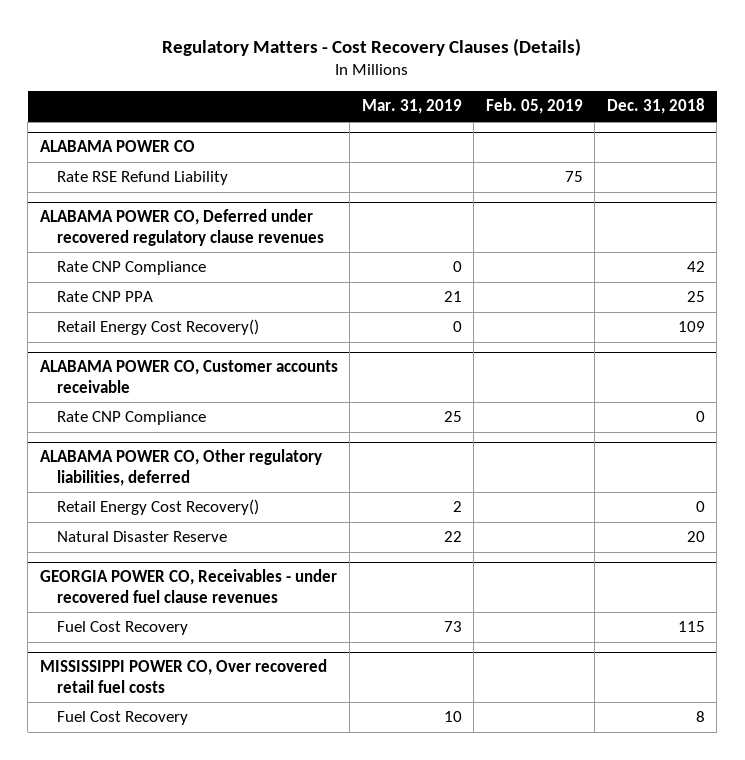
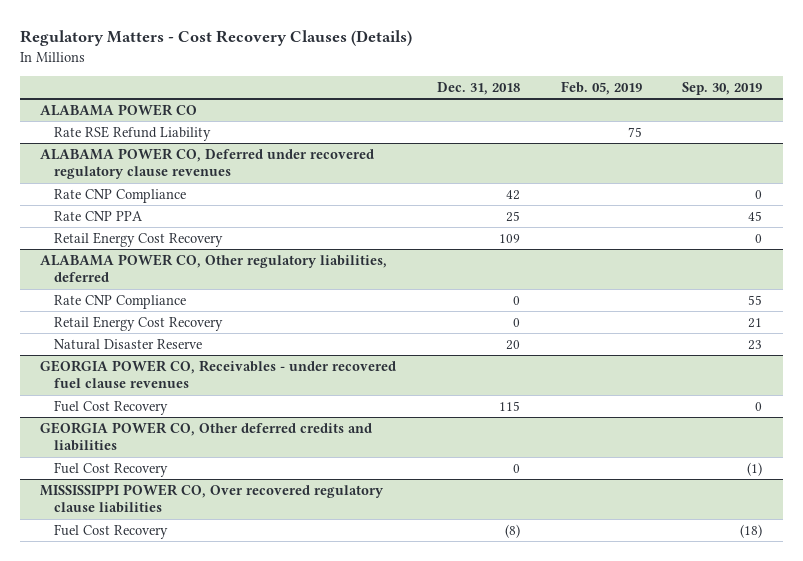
- | Mar. 31, 2019 | Feb. 05, 2019 | Dec. 31, 2018
+ | Dec. 31, 2018 | Feb. 05, 2019 | Sep. 30, 2019
@ ALABAMA POWER CO, Deferred under recovered regulatory clause revenues
- Retail Energy Cost Recovery() | 0 | | 109
- ALABAMA POWER CO, Customer accounts receivable
- Rate CNP Compliance | 25 | | 0
@ ALABAMA POWER CO, Deferred under recovered regulatory clause revenues
+ Retail Energy Cost Recovery | 109 | | 0
@ ALABAMA POWER CO, Other regulatory liabilities, deferred
- Retail Energy Cost Recovery() | 2 | | 0
+ Rate CNP Compliance | 0 | | 55
+ Retail Energy Cost Recovery | 0 | | 21
- MISSISSIPPI POWER CO, Over recovered retail fuel costs
- Fuel Cost Recovery | 10 | | 8
+ GEORGIA POWER CO, Other deferred credits and liabilities
+ Fuel Cost Recovery | 0 | | (1)
+ MISSISSIPPI POWER CO, Over recovered regulatory clause liabilities
+ Fuel Cost Recovery | (8) | | (18)

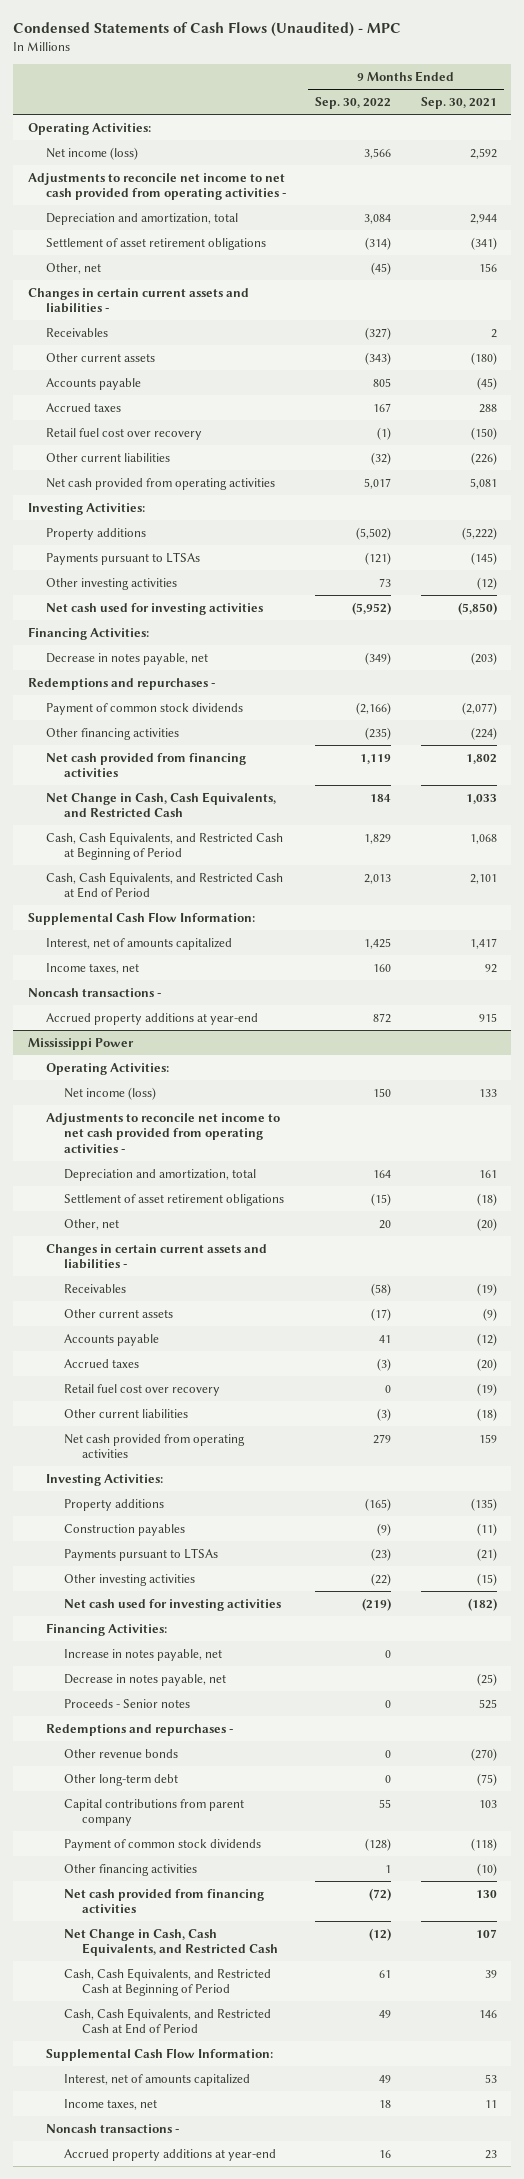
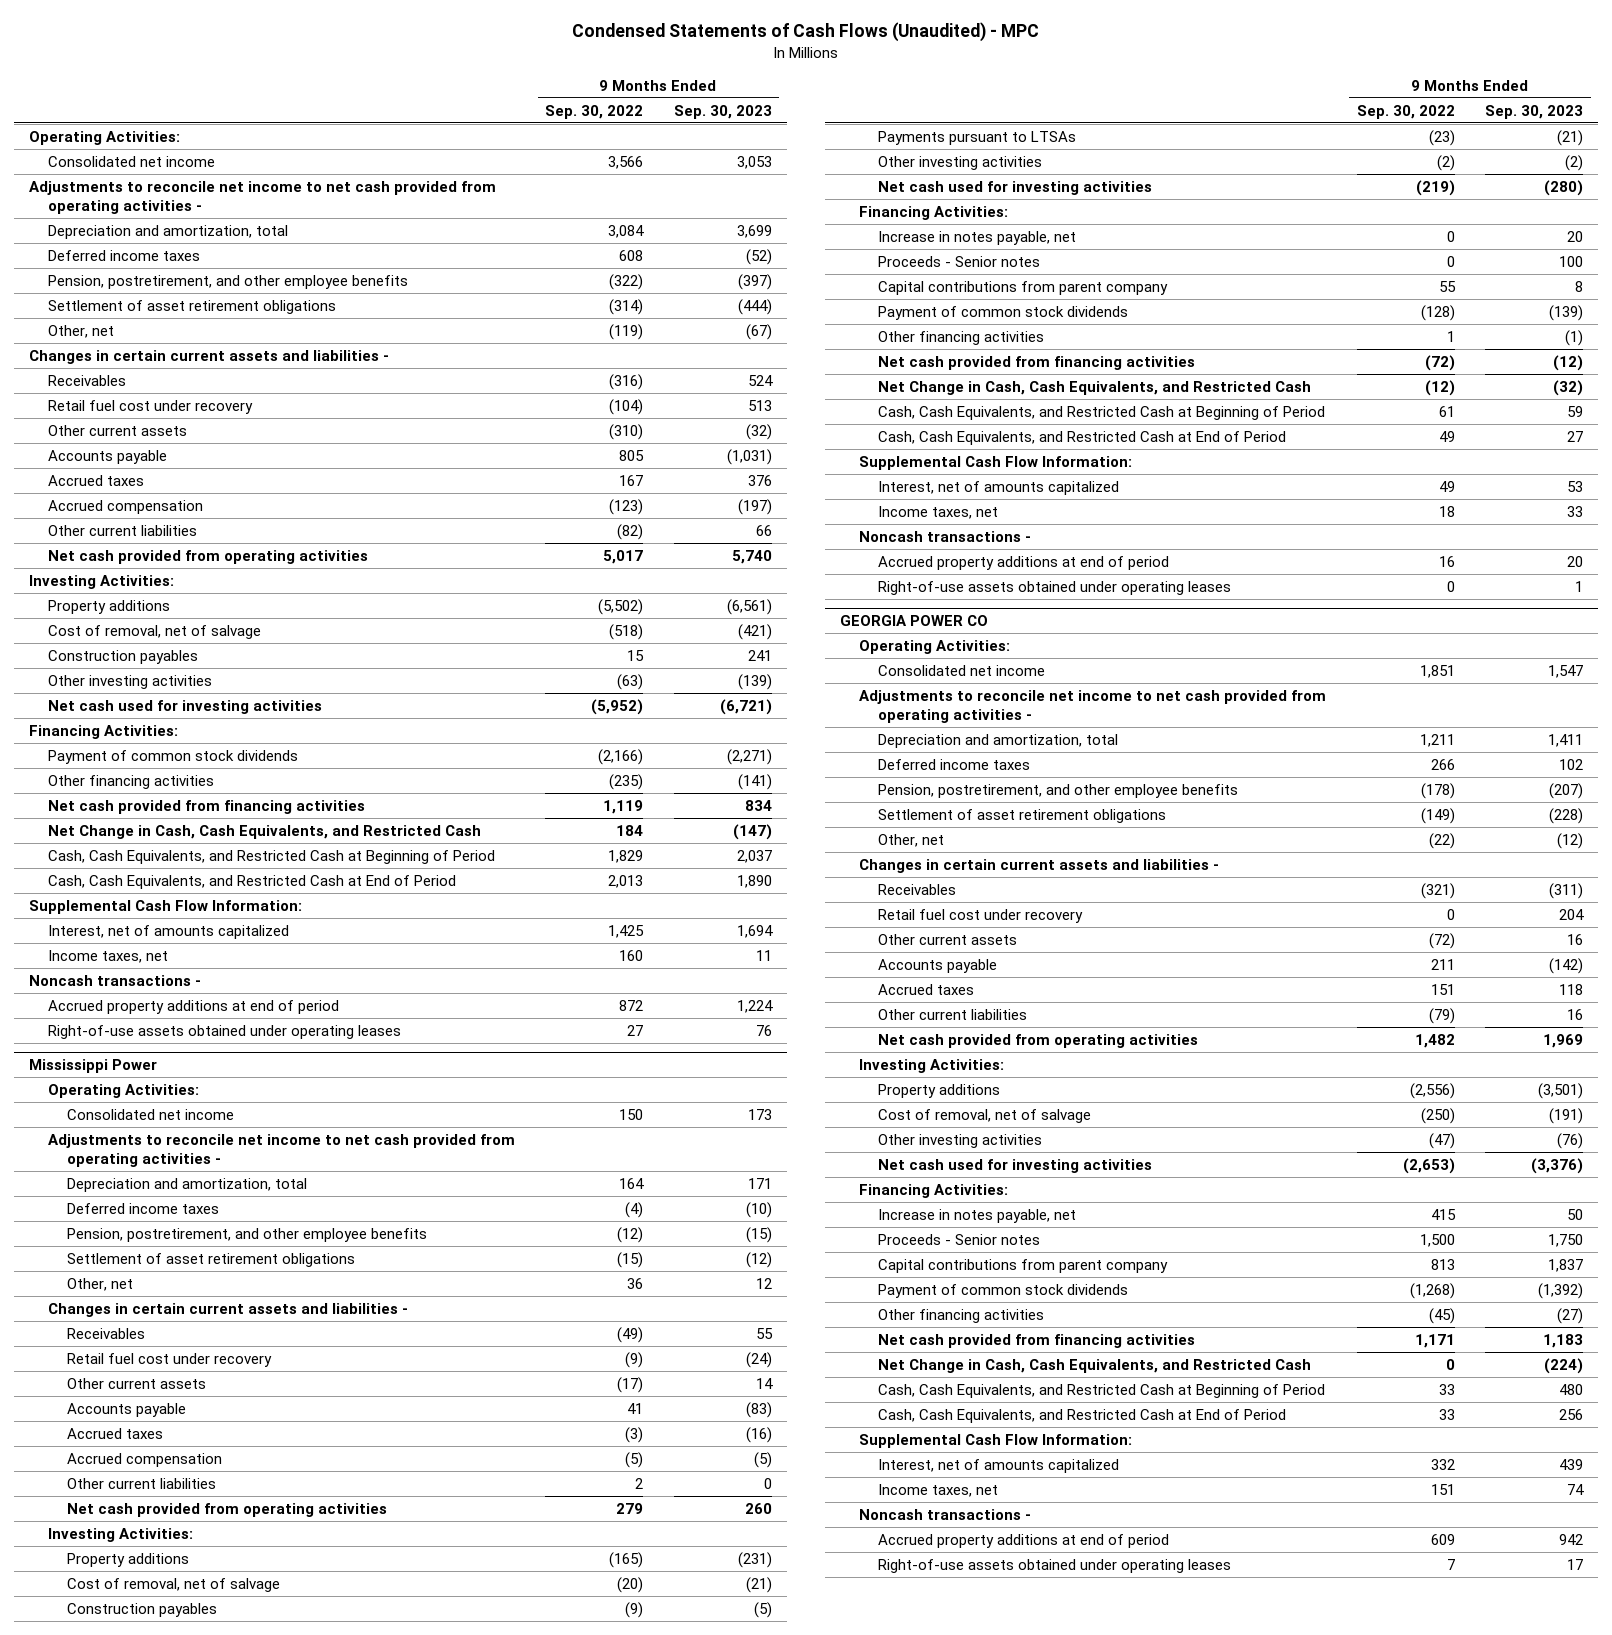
- | 9 Months Ended Sep. 30, 2022 | 9 Months Ended Sep. 30, 2021
+ | 9 Months Ended Sep. 30, 2022 | 9 Months Ended Sep. 30, 2023
- Net income (loss) | 3,566 | 2,592
+ Consolidated net income | 3,566 | 3,053
+ Deferred income taxes | 608 | (52)
+ Pension, postretirement, and other employee benefits | (322) | (397)
- Other, net | (45) | 156
+ Other, net | (119) | (67)
- Receivables | (327) | 2
- Other current assets | (343) | (180)
+ Receivables | (316) | 524
+ Retail fuel cost under recovery | (104) | 513
+ Other current assets | (310) | (32)
- Retail fuel cost over recovery | (1) | (150)
- Other current liabilities | (32) | (226)
+ Accrued compensation | (123) | (197)
+ Other current liabilities | (82) | 66
- Payments pursuant to LTSAs | (121) | (145)
- Other investing activities | 73 | (12)
+ Cost of removal, net of salvage | (518) | (421)
+ Construction payables | 15 | 241
+ Other investing activities | (63) | (139)
- Decrease in notes payable, net | (349) | (203)
- Redemptions and repurchases -
- Accrued property additions at year-end | 872 | 915
+ Accrued property additions at end of period | 872 | 1,224
+ Right-of-use assets obtained under operating leases | 27 | 76
@ Mississippi Power
- Net income (loss) | 150 | 133
+ Consolidated net income | 150 | 173
+ Deferred income taxes | (4) | (10)
+ Pension, postretirement, and other employee benefits | (12) | (15)
- Other, net | 20 | (20)
+ Other, net | 36 | 12
- Receivables | (58) | (19)
+ Receivables | (49) | 55
+ Retail fuel cost under recovery | (9) | (24)
- Retail fuel cost over recovery | 0 | (19)
- Other current liabilities | (3) | (18)
+ Accrued compensation | (5) | (5)
+ Other current liabilities | 2 | 0
+ Cost of removal, net of salvage | (20) | (21)
- Other investing activities | (22) | (15)
+ Other investing activities | (2) | (2)
- Decrease in notes payable, net | | (25)
- Redemptions and repurchases -
- Other revenue bonds | 0 | (270)
- Other long-term debt | 0 | (75)
- Accrued property additions at year-end | 16 | 23
+ Accrued property additions at end of period | 16 | 20
+ Right-of-use assets obtained under operating leases | 0 | 1
+ GEORGIA POWER CO
+ Operating Activities:
+ Consolidated net income | 1,851 | 1,547
+ Adjustments to reconcile net income to net cash provided from operating activities -
+ Depreciation and amortization, total | 1,211 | 1,411
+ Deferred income taxes | 266 | 102
+ Pension, postretirement, and other employee benefits | (178) | (207)
+ Settlement of asset retirement obligations | (149) | (228)
+ Other, net | (22) | (12)
+ Changes in certain current assets and liabilities -
+ Receivables | (321) | (311)
+ Retail fuel cost under recovery | 0 | 204
+ Other current assets | (72) | 16
+ Accounts payable | 211 | (142)
+ Accrued taxes | 151 | 118
+ Other current liabilities | (79) | 16
+ Net cash provided from operating activities | 1,482 | 1,969
+ Investing Activities:
+ Property additions | (2,556) | (3,501)
+ Cost of removal, net of salvage | (250) | (191)
+ Other investing activities | (47) | (76)
+ Net cash used for investing activities | (2,653) | (3,376)
+ Financing Activities:
+ Increase in notes payable, net | 415 | 50
+ Proceeds - Senior notes | 1,500 | 1,750
+ Capital contributions from parent company | 813 | 1,837
+ Payment of common stock dividends | (1,268) | (1,392)
+ Other financing activities | (45) | (27)
+ Net cash provided from financing activities | 1,171 | 1,183
+ Net Change in Cash, Cash Equivalents, and Restricted Cash | 0 | (224)
+ Cash, Cash Equivalents, and Restricted Cash at Beginning of Period | 33 | 480
+ Cash, Cash Equivalents, and Restricted Cash at End of Period | 33 | 256
+ Supplemental Cash Flow Information:
+ Interest, net of amounts capitalized | 332 | 439
+ Income taxes, net | 151 | 74
+ Noncash transactions -
+ Accrued property additions at end of period | 609 | 942
+ Right-of-use assets obtained under operating leases | 7 | 17

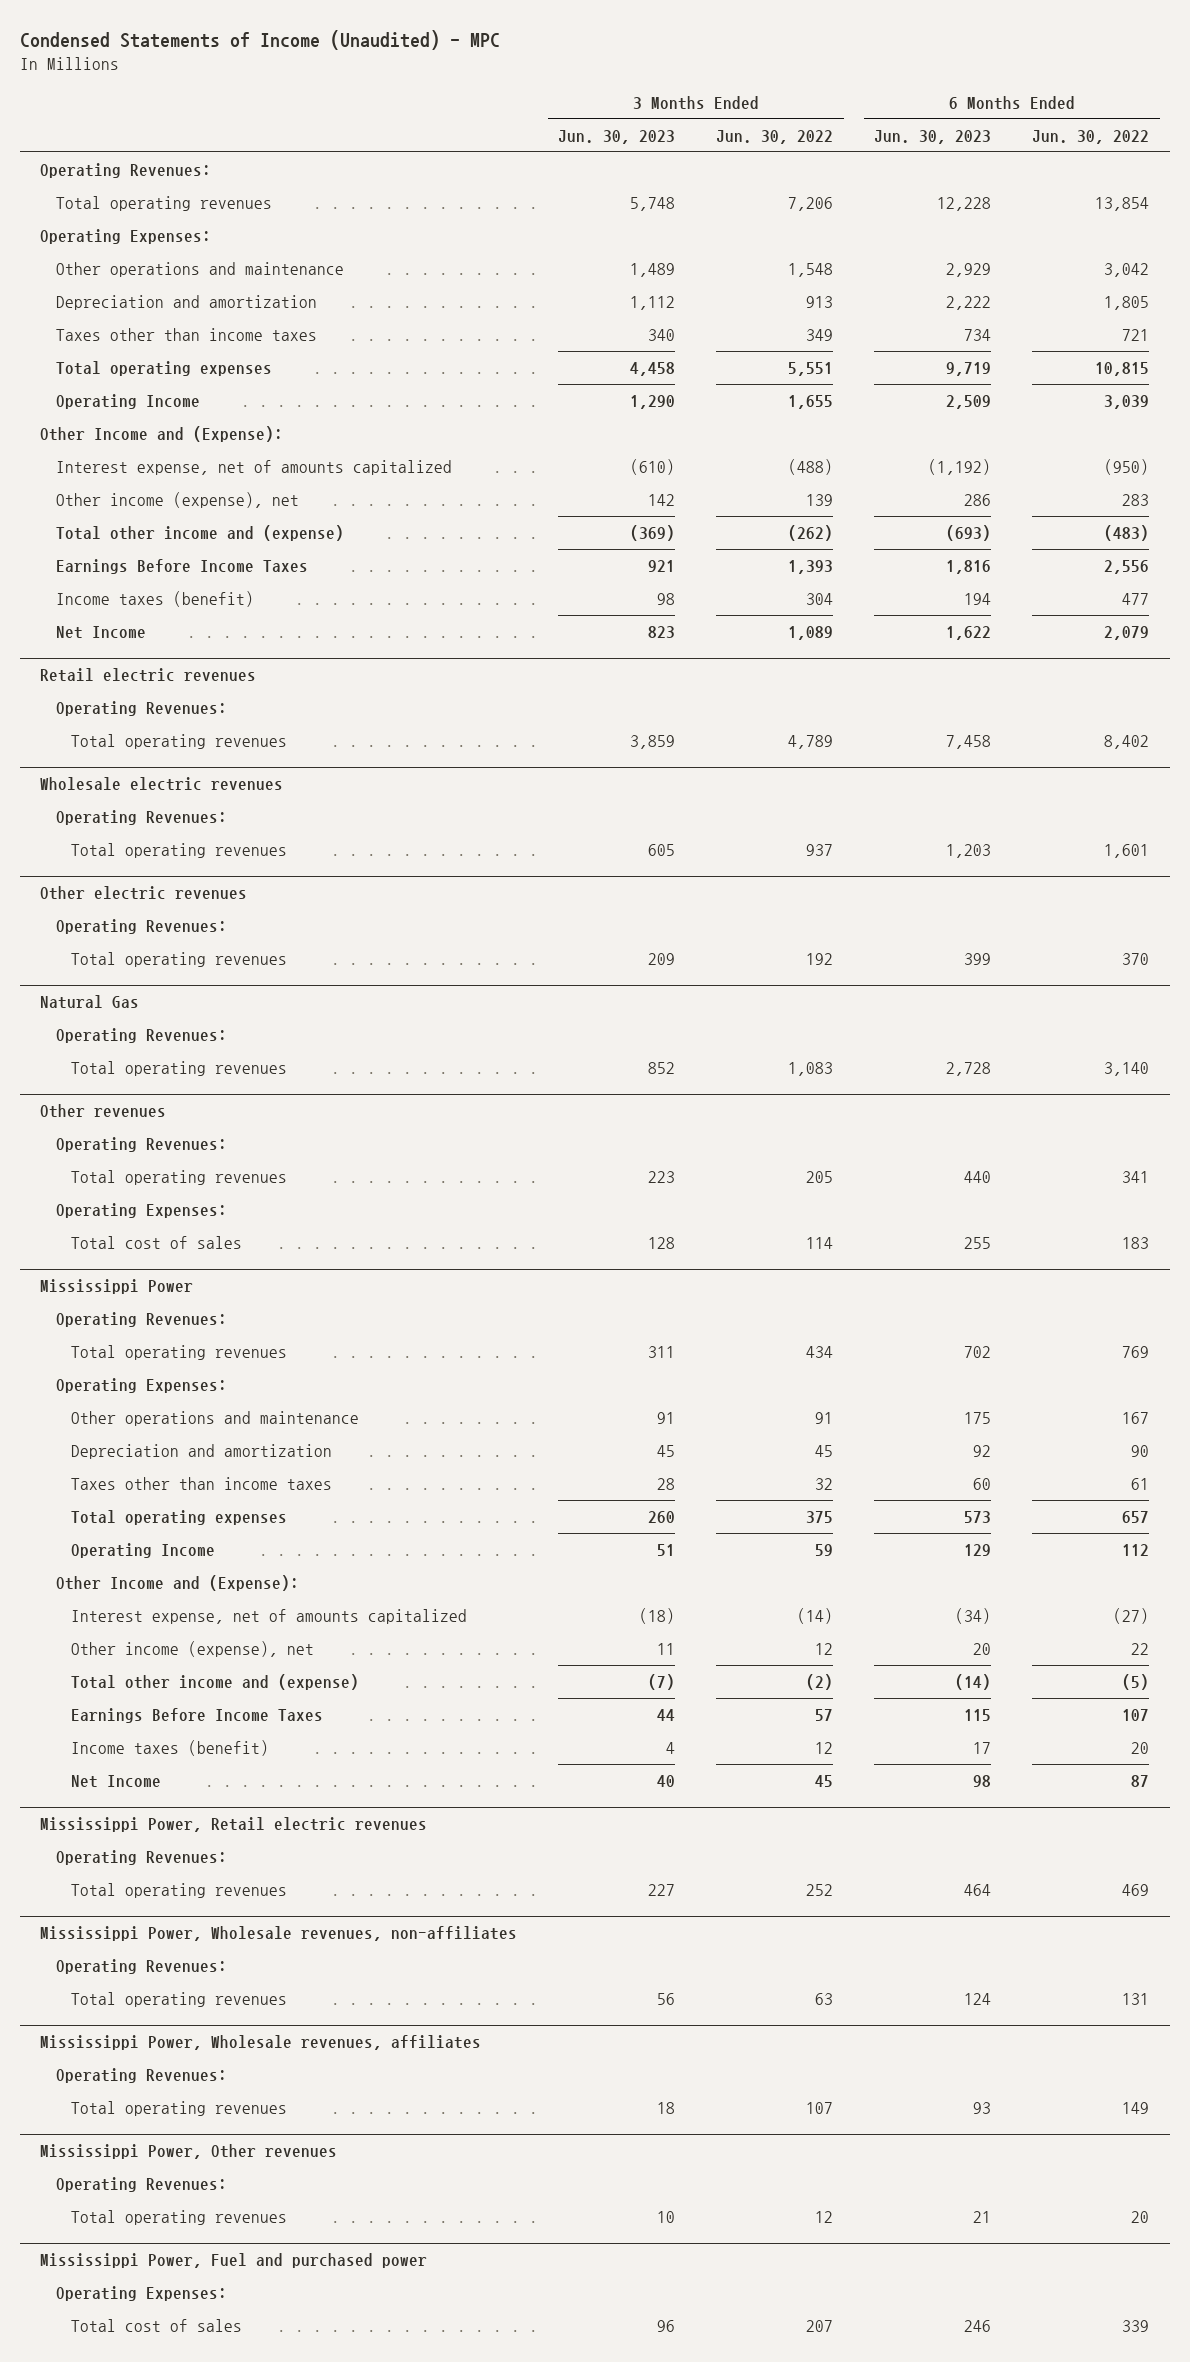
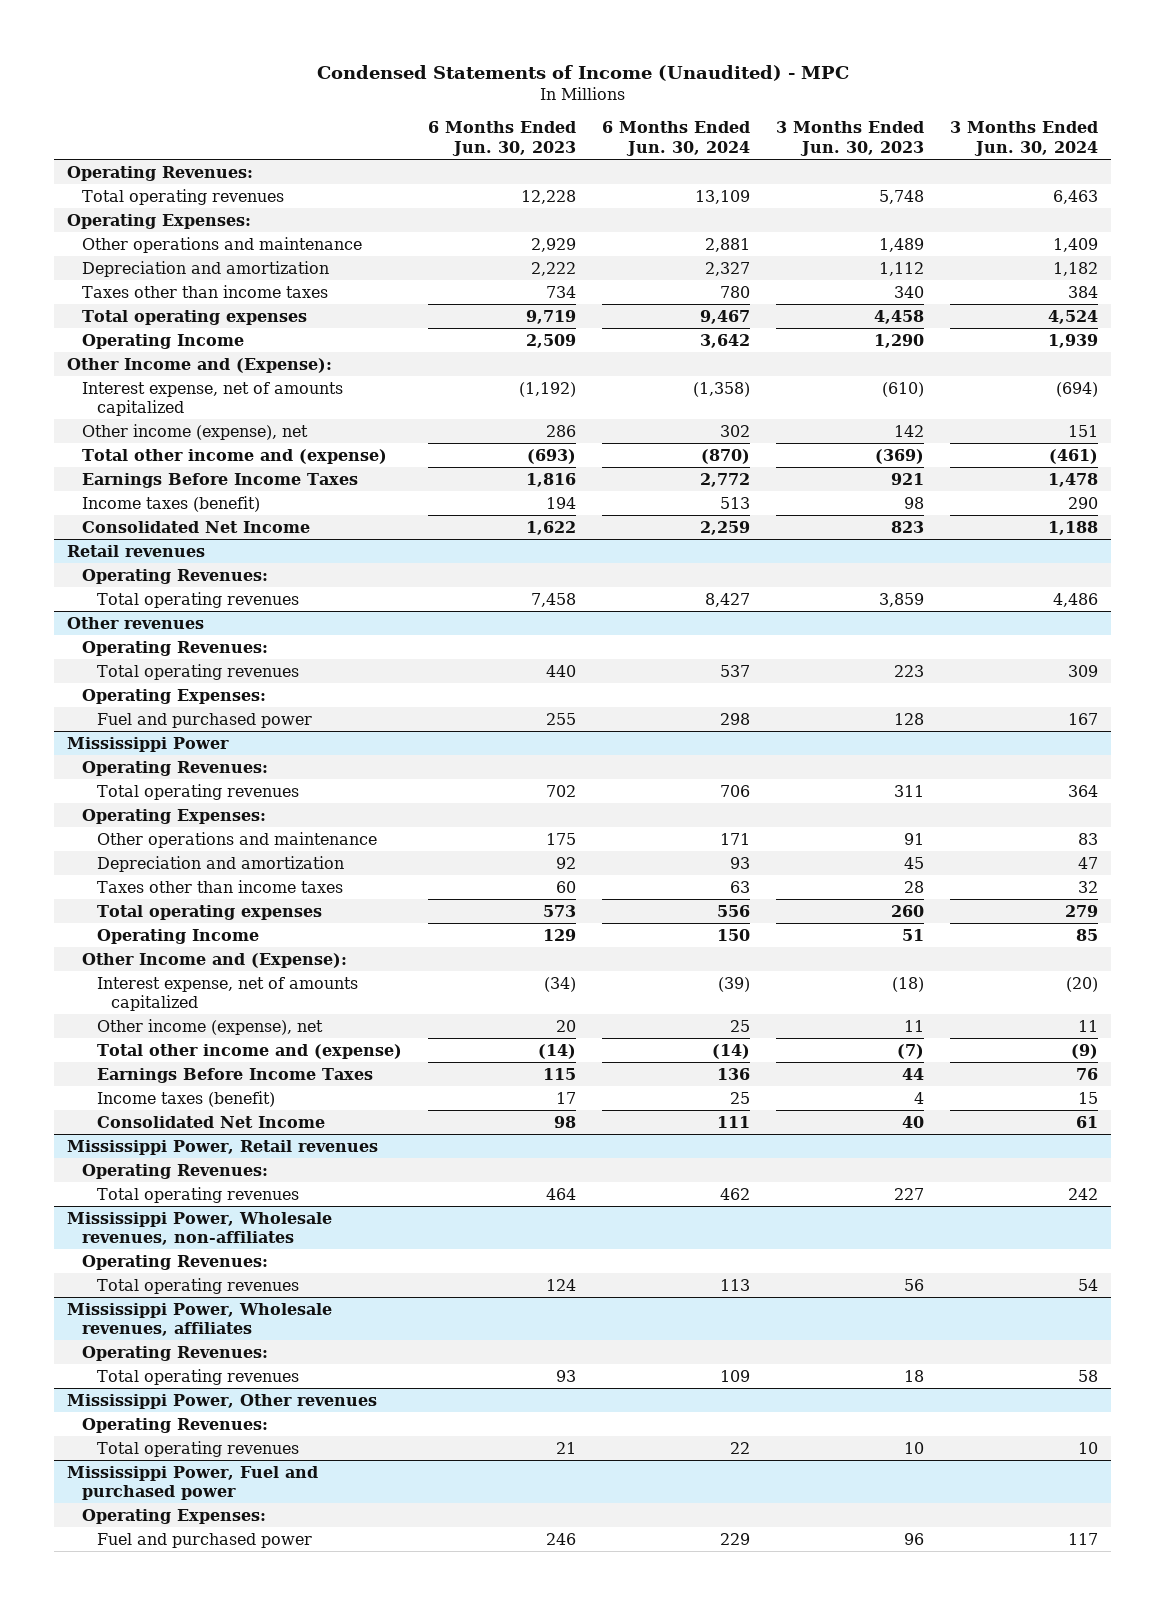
- | 3 Months Ended Jun. 30, 2023 | 3 Months Ended Jun. 30, 2022 | 6 Months Ended Jun. 30, 2023 | 6 Months Ended Jun. 30, 2022
+ | 6 Months Ended Jun. 30, 2023 | 6 Months Ended Jun. 30, 2024 | 3 Months Ended Jun. 30, 2023 | 3 Months Ended Jun. 30, 2024
- Net Income | 823 | 1,089 | 1,622 | 2,079
- Retail electric revenues
+ Consolidated Net Income | 1,622 | 2,259 | 823 | 1,188
+ Retail revenues
- Wholesale electric revenues
- Operating Revenues:
- Total operating revenues | 605 | 937 | 1,203 | 1,601
- Other electric revenues
- Operating Revenues:
- Total operating revenues | 209 | 192 | 399 | 370
- Natural Gas
- Operating Revenues:
- Total operating revenues | 852 | 1,083 | 2,728 | 3,140
@ Other revenues
- Total cost of sales | 128 | 114 | 255 | 183
+ Fuel and purchased power | 255 | 298 | 128 | 167
@ Mississippi Power
- Net Income | 40 | 45 | 98 | 87
- Mississippi Power, Retail electric revenues
@ Mississippi Power
+ Consolidated Net Income | 98 | 111 | 40 | 61
+ Mississippi Power, Retail revenues
@ Mississippi Power, Fuel and purchased power
- Total cost of sales | 96 | 207 | 246 | 339
+ Fuel and purchased power | 246 | 229 | 96 | 117

